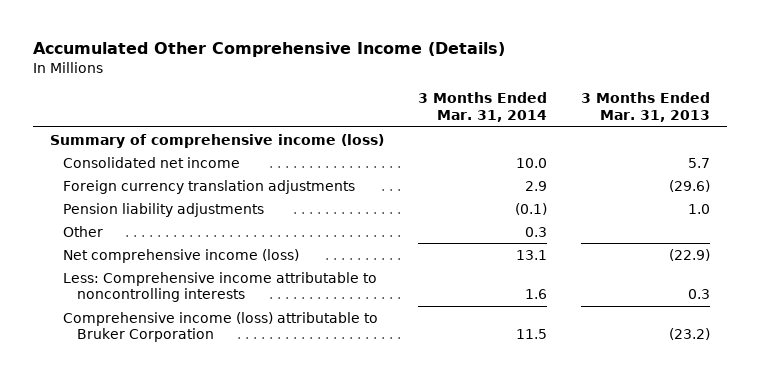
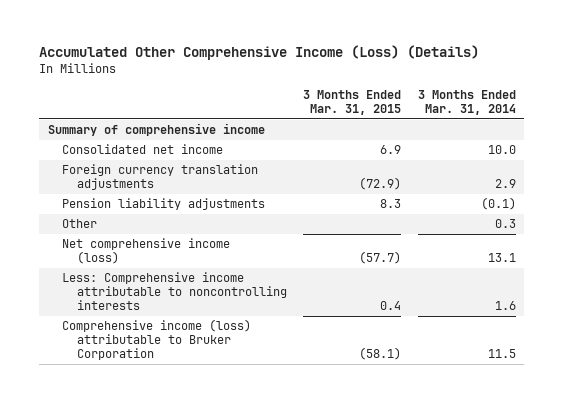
- Accumulated Other Comprehensive Income (Details)
+ Accumulated Other Comprehensive Income (Loss) (Details)
- | 3 Months Ended Mar. 31, 2014 | 3 Months Ended Mar. 31, 2013
+ | 3 Months Ended Mar. 31, 2015 | 3 Months Ended Mar. 31, 2014
- Summary of comprehensive income (loss)
+ Summary of comprehensive income

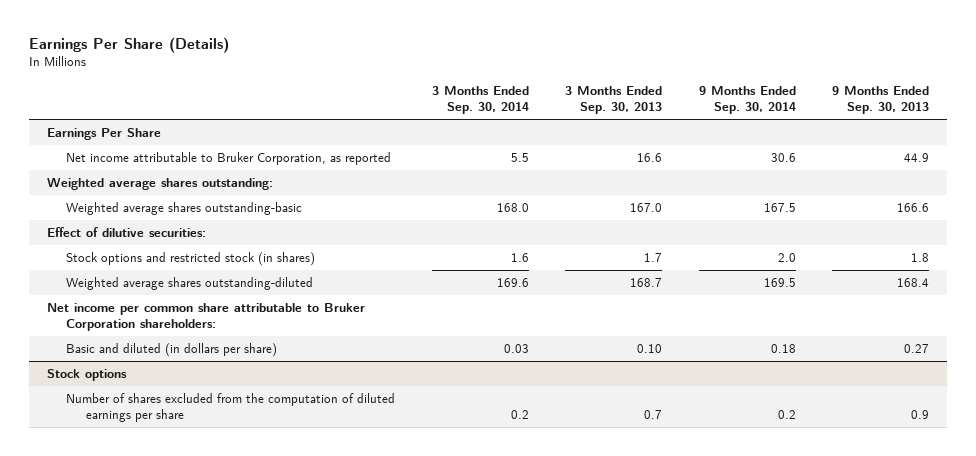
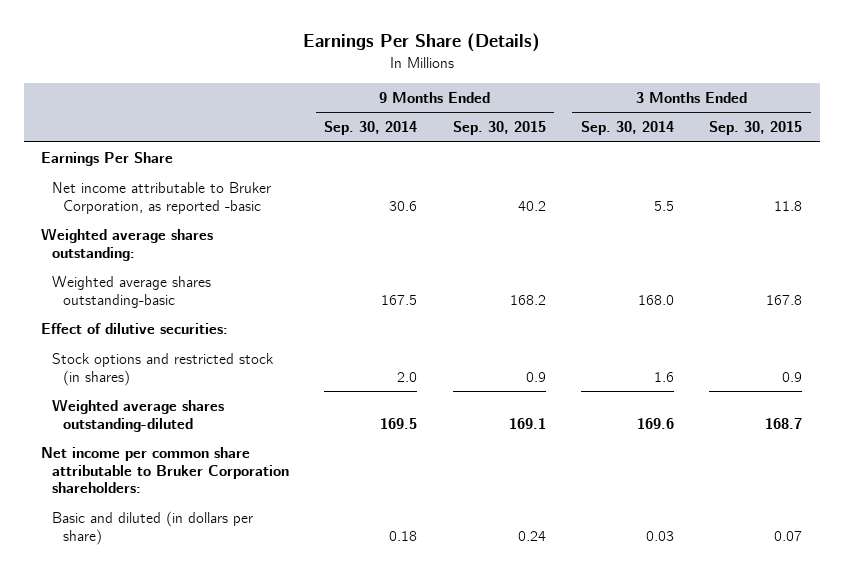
- | 3 Months Ended Sep. 30, 2014 | 3 Months Ended Sep. 30, 2013 | 9 Months Ended Sep. 30, 2014 | 9 Months Ended Sep. 30, 2013
+ | 9 Months Ended Sep. 30, 2014 | 9 Months Ended Sep. 30, 2015 | 3 Months Ended Sep. 30, 2014 | 3 Months Ended Sep. 30, 2015
- Net income attributable to Bruker Corporation, as reported | 5.5 | 16.6 | 30.6 | 44.9
+ Net income attributable to Bruker Corporation, as reported -basic | 30.6 | 40.2 | 5.5 | 11.8
- Stock options
- Number of shares excluded from the computation of diluted earnings per share | 0.2 | 0.7 | 0.2 | 0.9

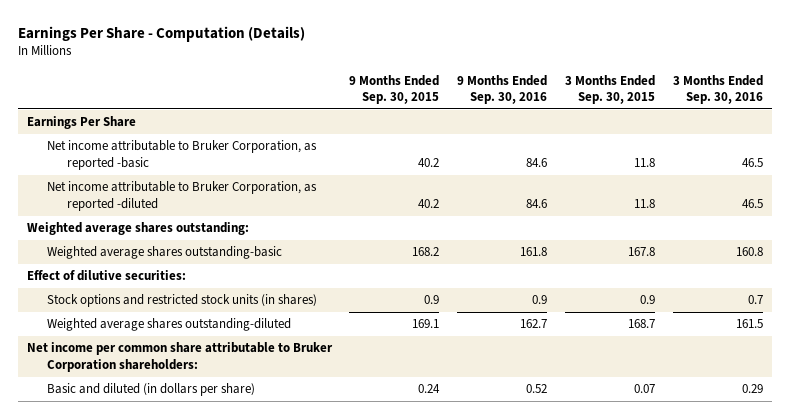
- Earnings Per Share (Details)
+ Earnings Per Share - Computation (Details)
- | 9 Months Ended Sep. 30, 2014 | 9 Months Ended Sep. 30, 2015 | 3 Months Ended Sep. 30, 2014 | 3 Months Ended Sep. 30, 2015
+ | 9 Months Ended Sep. 30, 2015 | 9 Months Ended Sep. 30, 2016 | 3 Months Ended Sep. 30, 2015 | 3 Months Ended Sep. 30, 2016
+ Net income attributable to Bruker Corporation, as reported -diluted | 40.2 | 84.6 | 11.8 | 46.5
- Stock options and restricted stock (in shares) | 2.0 | 0.9 | 1.6 | 0.9
+ Stock options and restricted stock units (in shares) | 0.9 | 0.9 | 0.9 | 0.7

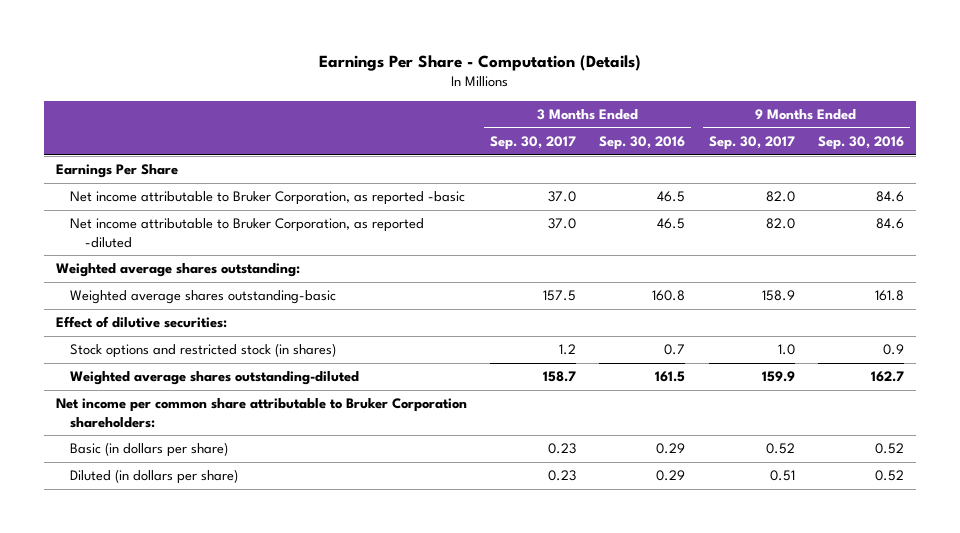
- | 9 Months Ended Sep. 30, 2015 | 9 Months Ended Sep. 30, 2016 | 3 Months Ended Sep. 30, 2015 | 3 Months Ended Sep. 30, 2016
+ | 3 Months Ended Sep. 30, 2017 | 3 Months Ended Sep. 30, 2016 | 9 Months Ended Sep. 30, 2017 | 9 Months Ended Sep. 30, 2016
- Stock options and restricted stock units (in shares) | 0.9 | 0.9 | 0.9 | 0.7
+ Stock options and restricted stock (in shares) | 1.2 | 0.7 | 1.0 | 0.9
- Basic and diluted (in dollars per share) | 0.24 | 0.52 | 0.07 | 0.29
+ Basic (in dollars per share) | 0.23 | 0.29 | 0.52 | 0.52
+ Diluted (in dollars per share) | 0.23 | 0.29 | 0.51 | 0.52

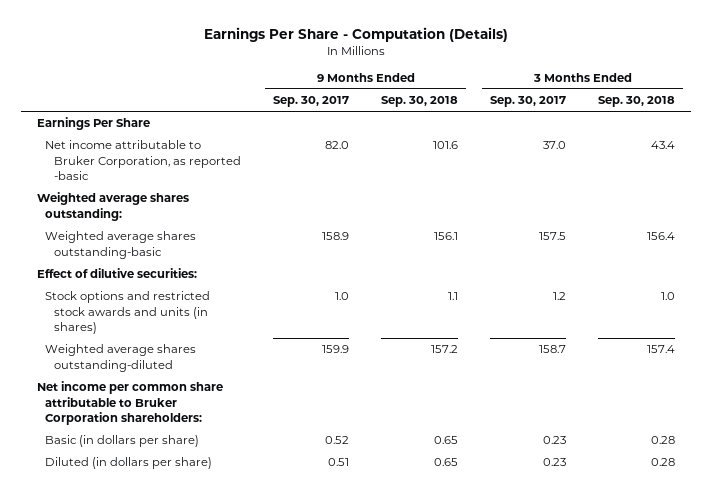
- | 3 Months Ended Sep. 30, 2017 | 3 Months Ended Sep. 30, 2016 | 9 Months Ended Sep. 30, 2017 | 9 Months Ended Sep. 30, 2016
+ | 9 Months Ended Sep. 30, 2017 | 9 Months Ended Sep. 30, 2018 | 3 Months Ended Sep. 30, 2017 | 3 Months Ended Sep. 30, 2018
- Net income attributable to Bruker Corporation, as reported -diluted | 37.0 | 46.5 | 82.0 | 84.6
- Stock options and restricted stock (in shares) | 1.2 | 0.7 | 1.0 | 0.9
+ Stock options and restricted stock awards and units (in shares) | 1.0 | 1.1 | 1.2 | 1.0

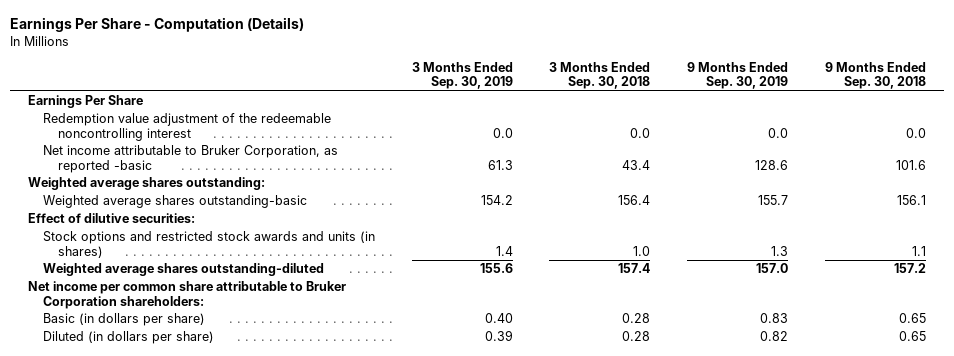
- | 9 Months Ended Sep. 30, 2017 | 9 Months Ended Sep. 30, 2018 | 3 Months Ended Sep. 30, 2017 | 3 Months Ended Sep. 30, 2018
+ | 3 Months Ended Sep. 30, 2019 | 3 Months Ended Sep. 30, 2018 | 9 Months Ended Sep. 30, 2019 | 9 Months Ended Sep. 30, 2018
+ Redemption value adjustment of the redeemable noncontrolling interest | 0.0 | 0.0 | 0.0 | 0.0

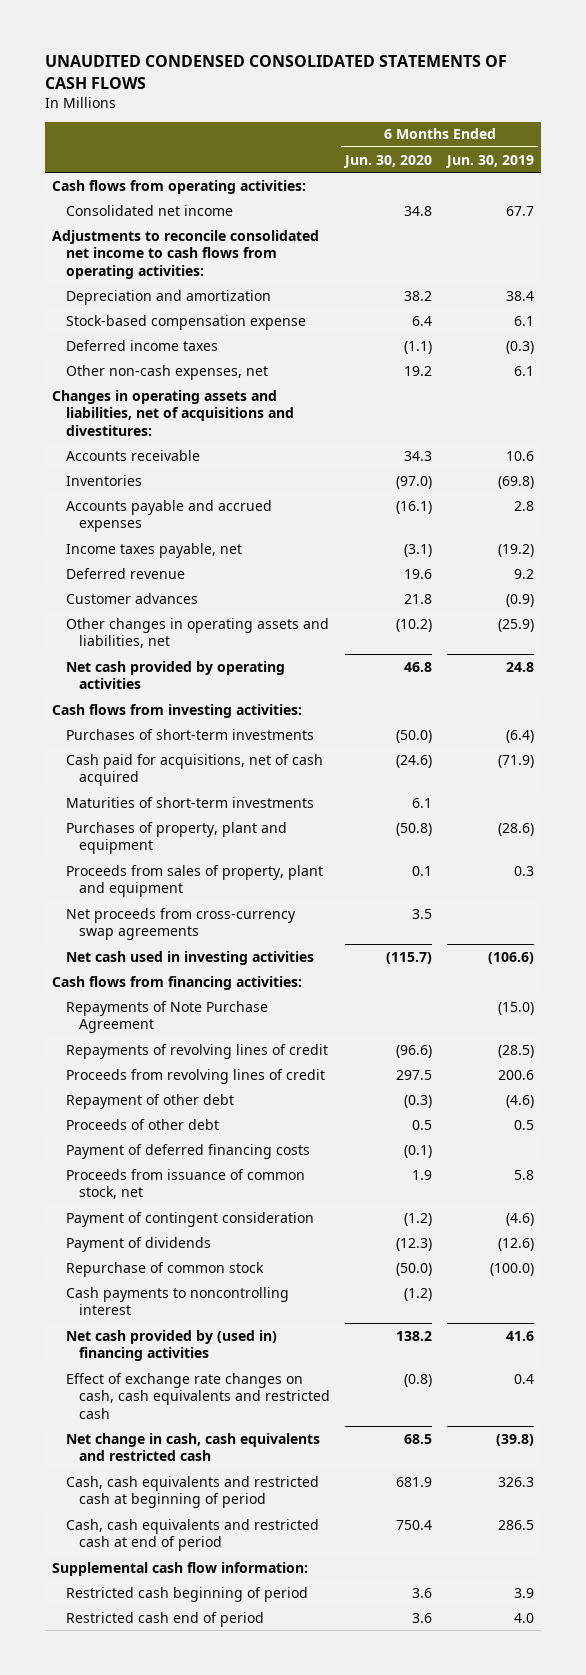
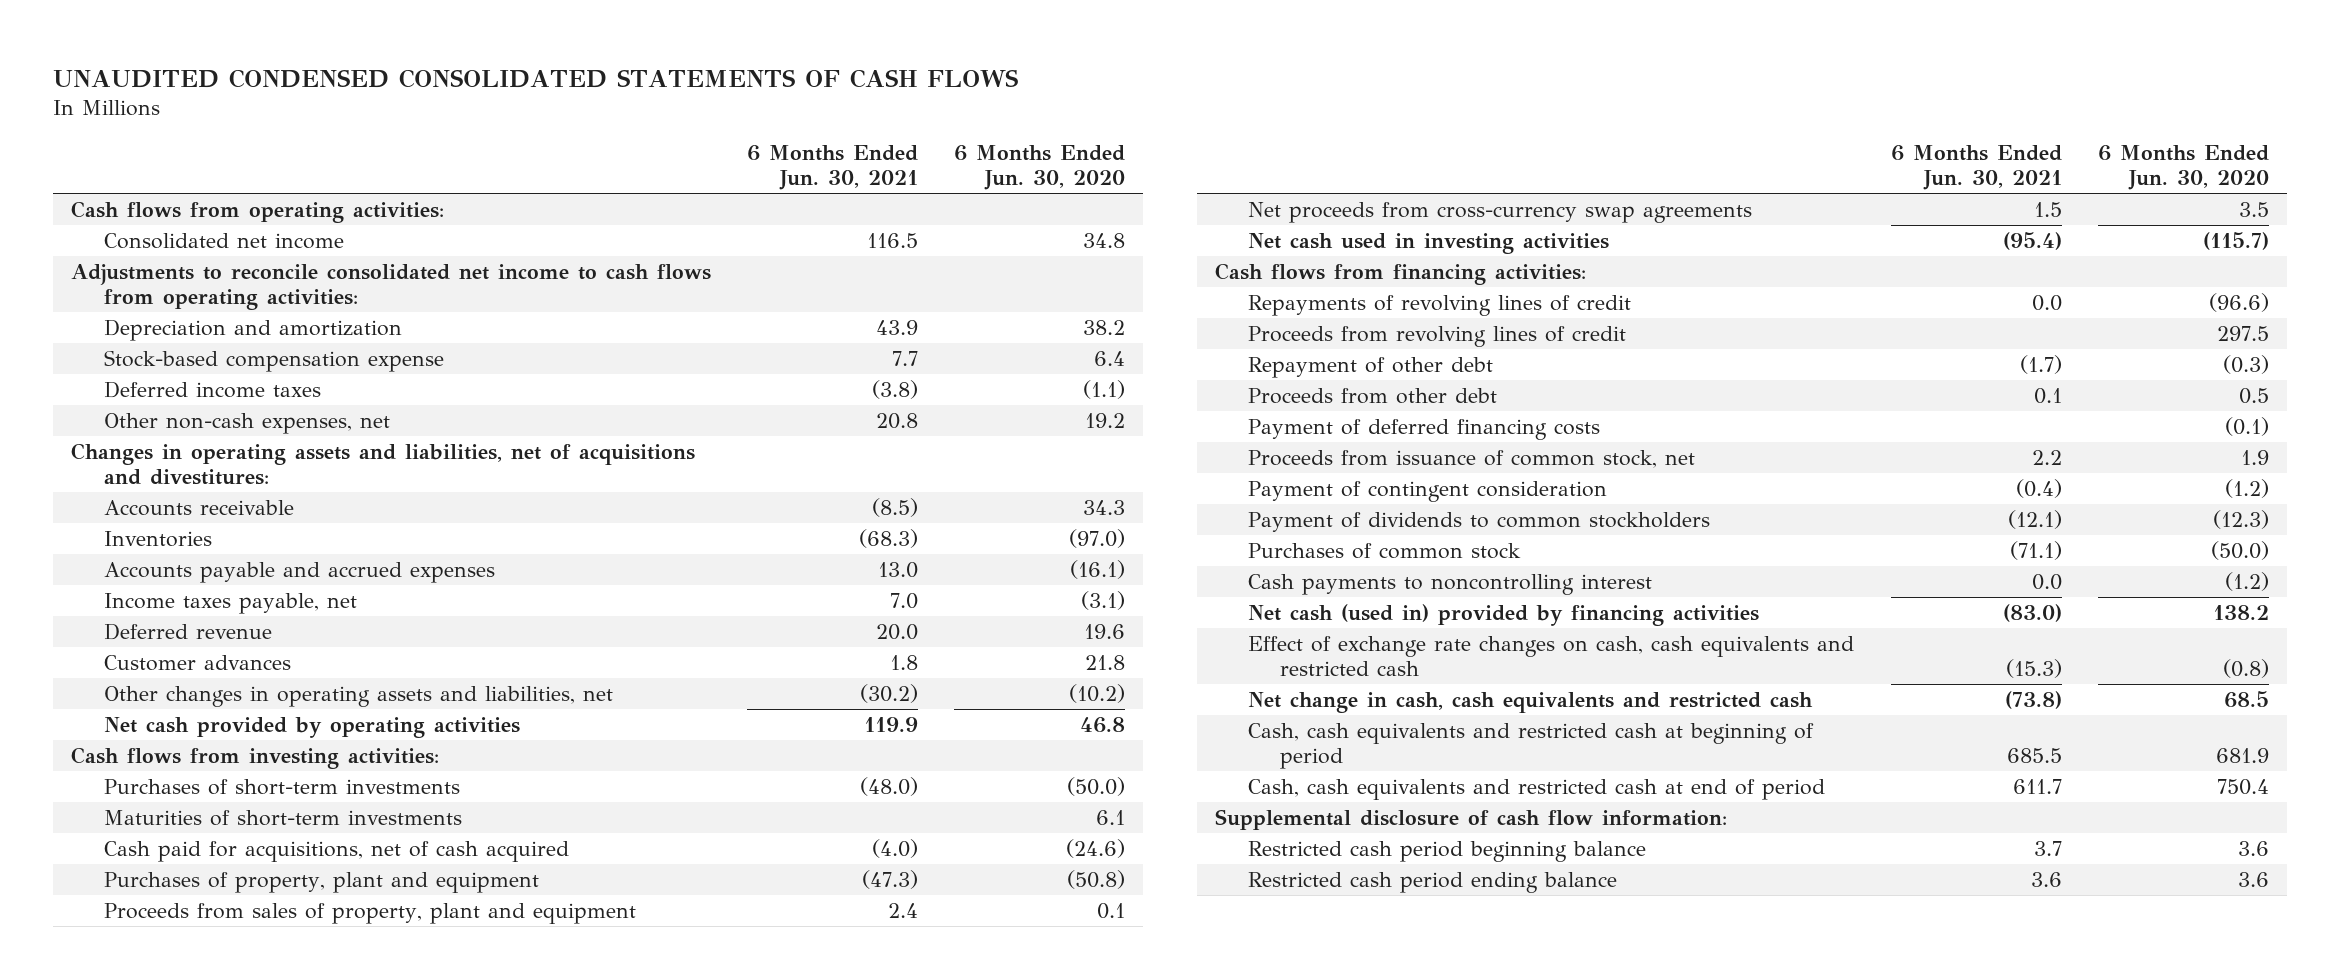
- | 6 Months Ended Jun. 30, 2020 | 6 Months Ended Jun. 30, 2019
+ | 6 Months Ended Jun. 30, 2021 | 6 Months Ended Jun. 30, 2020
moved down: Cash paid for acquisitions, net of cash acquired | (4.0) | (24.6)
- Repayments of Note Purchase Agreement | | (15.0)
- Proceeds of other debt | 0.5 | 0.5
+ Proceeds from other debt | 0.1 | 0.5
- Payment of dividends | (12.3) | (12.6)
- Repurchase of common stock | (50.0) | (100.0)
+ Payment of dividends to common stockholders | (12.1) | (12.3)
+ Purchases of common stock | (71.1) | (50.0)
- Net cash provided by (used in) financing activities | 138.2 | 41.6
+ Net cash (used in) provided by financing activities | (83.0) | 138.2
- Supplemental cash flow information:
- Restricted cash beginning of period | 3.6 | 3.9
- Restricted cash end of period | 3.6 | 4.0
+ Supplemental disclosure of cash flow information:
+ Restricted cash period beginning balance | 3.7 | 3.6
+ Restricted cash period ending balance | 3.6 | 3.6

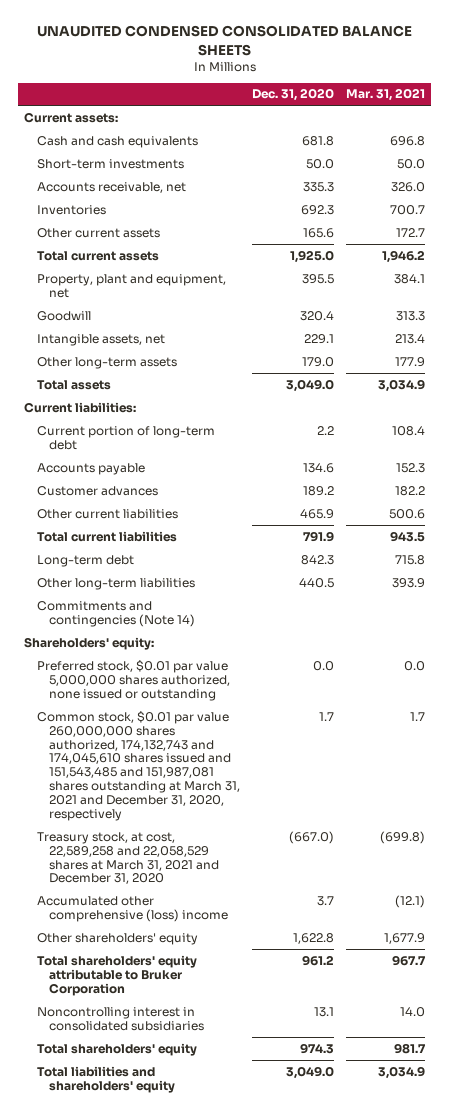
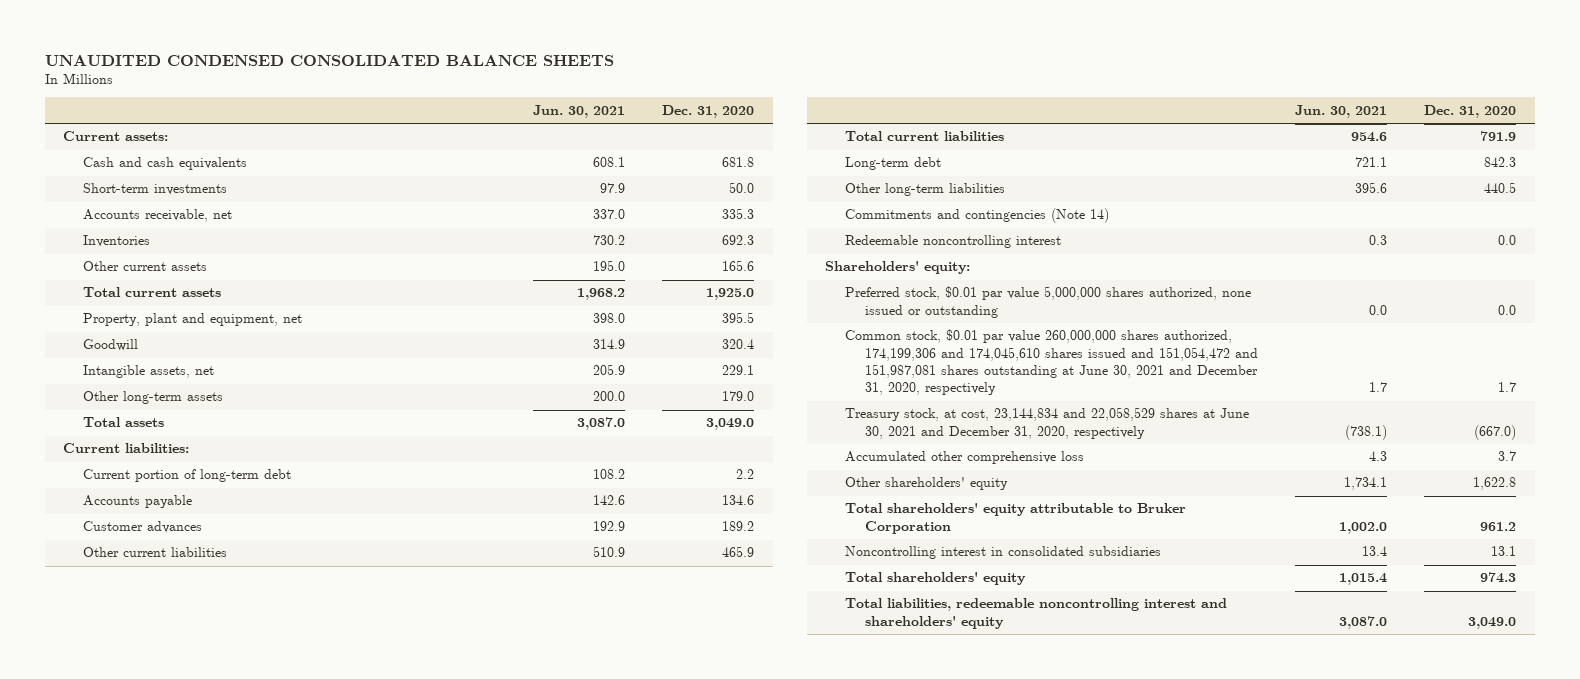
- | Dec. 31, 2020 | Mar. 31, 2021
+ | Jun. 30, 2021 | Dec. 31, 2020
+ Redeemable noncontrolling interest | 0.3 | 0.0
- Common stock, $0.01 par value 260,000,000 shares authorized, 174,132,743 and 174,045,610 shares issued and 151,543,485 and 151,987,081 shares outstanding at March 31, 2021 and December 31, 2020, respectively | 1.7 | 1.7
- Treasury stock, at cost, 22,589,258 and 22,058,529 shares at March 31, 2021 and December 31, 2020 | (667.0) | (699.8)
- Accumulated other comprehensive (loss) income | 3.7 | (12.1)
+ Common stock, $0.01 par value 260,000,000 shares authorized, 174,199,306 and 174,045,610 shares issued and 151,054,472 and 151,987,081 shares outstanding at June 30, 2021 and December 31, 2020, respectively | 1.7 | 1.7
+ Treasury stock, at cost, 23,144,834 and 22,058,529 shares at June 30, 2021 and December 31, 2020, respectively | (738.1) | (667.0)
+ Accumulated other comprehensive loss | 4.3 | 3.7
- Total liabilities and shareholders' equity | 3,049.0 | 3,034.9
+ Total liabilities, redeemable noncontrolling interest and shareholders' equity | 3,087.0 | 3,049.0

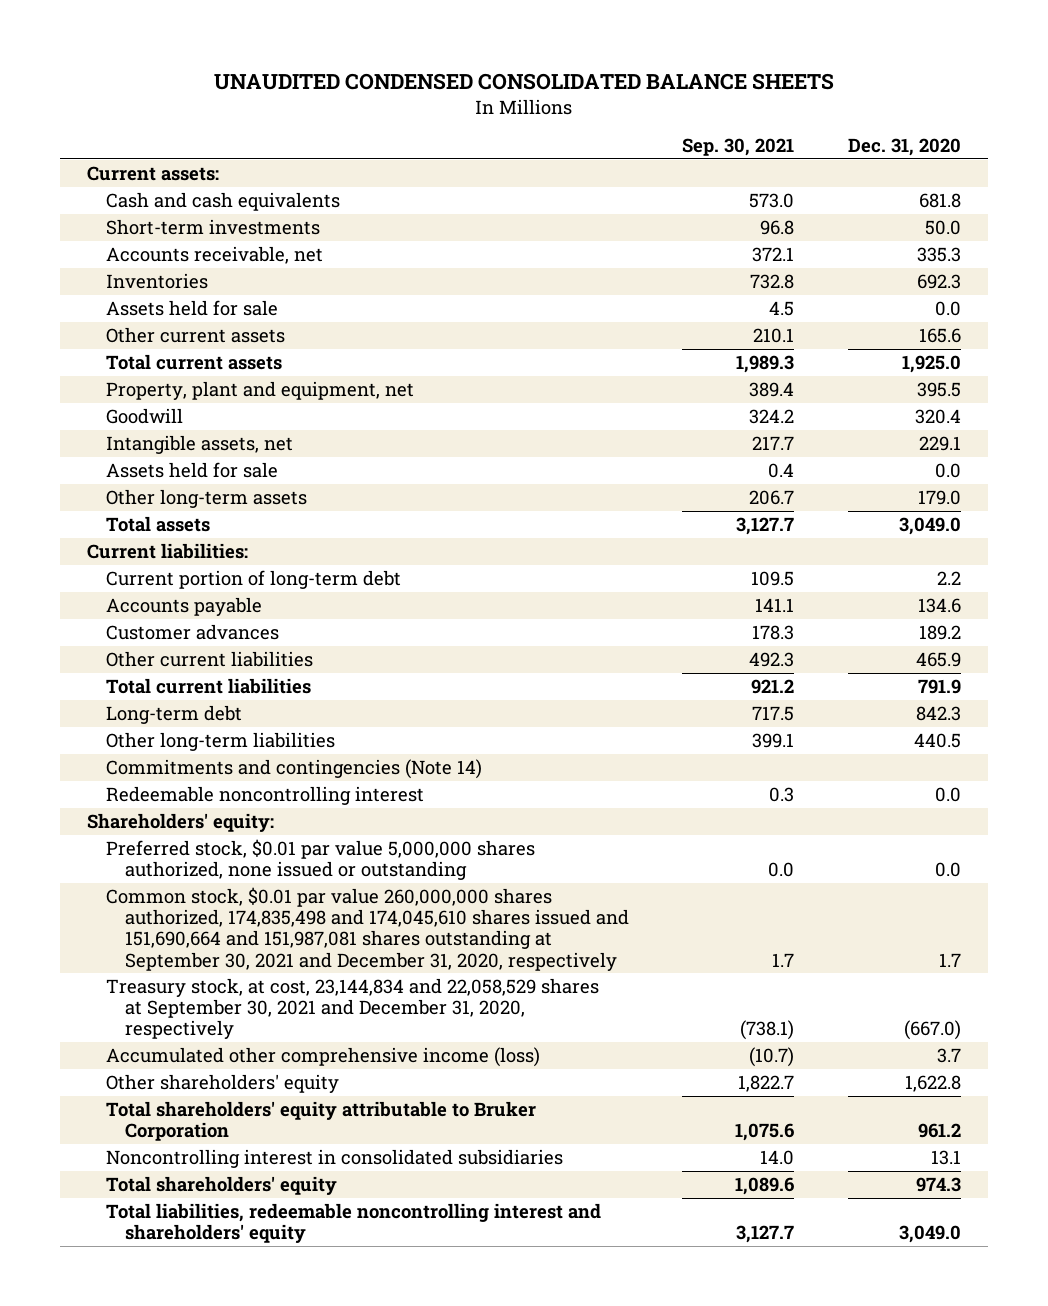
- | Jun. 30, 2021 | Dec. 31, 2020
+ | Sep. 30, 2021 | Dec. 31, 2020
+ Assets held for sale | 4.5 | 0.0
+ Assets held for sale | 0.4 | 0.0
- Common stock, $0.01 par value 260,000,000 shares authorized, 174,199,306 and 174,045,610 shares issued and 151,054,472 and 151,987,081 shares outstanding at June 30, 2021 and December 31, 2020, respectively | 1.7 | 1.7
- Treasury stock, at cost, 23,144,834 and 22,058,529 shares at June 30, 2021 and December 31, 2020, respectively | (738.1) | (667.0)
- Accumulated other comprehensive loss | 4.3 | 3.7
+ Common stock, $0.01 par value 260,000,000 shares authorized, 174,835,498 and 174,045,610 shares issued and 151,690,664 and 151,987,081 shares outstanding at September 30, 2021 and December 31, 2020, respectively | 1.7 | 1.7
+ Treasury stock, at cost, 23,144,834 and 22,058,529 shares at September 30, 2021 and December 31, 2020, respectively | (738.1) | (667.0)
+ Accumulated other comprehensive income (loss) | (10.7) | 3.7

